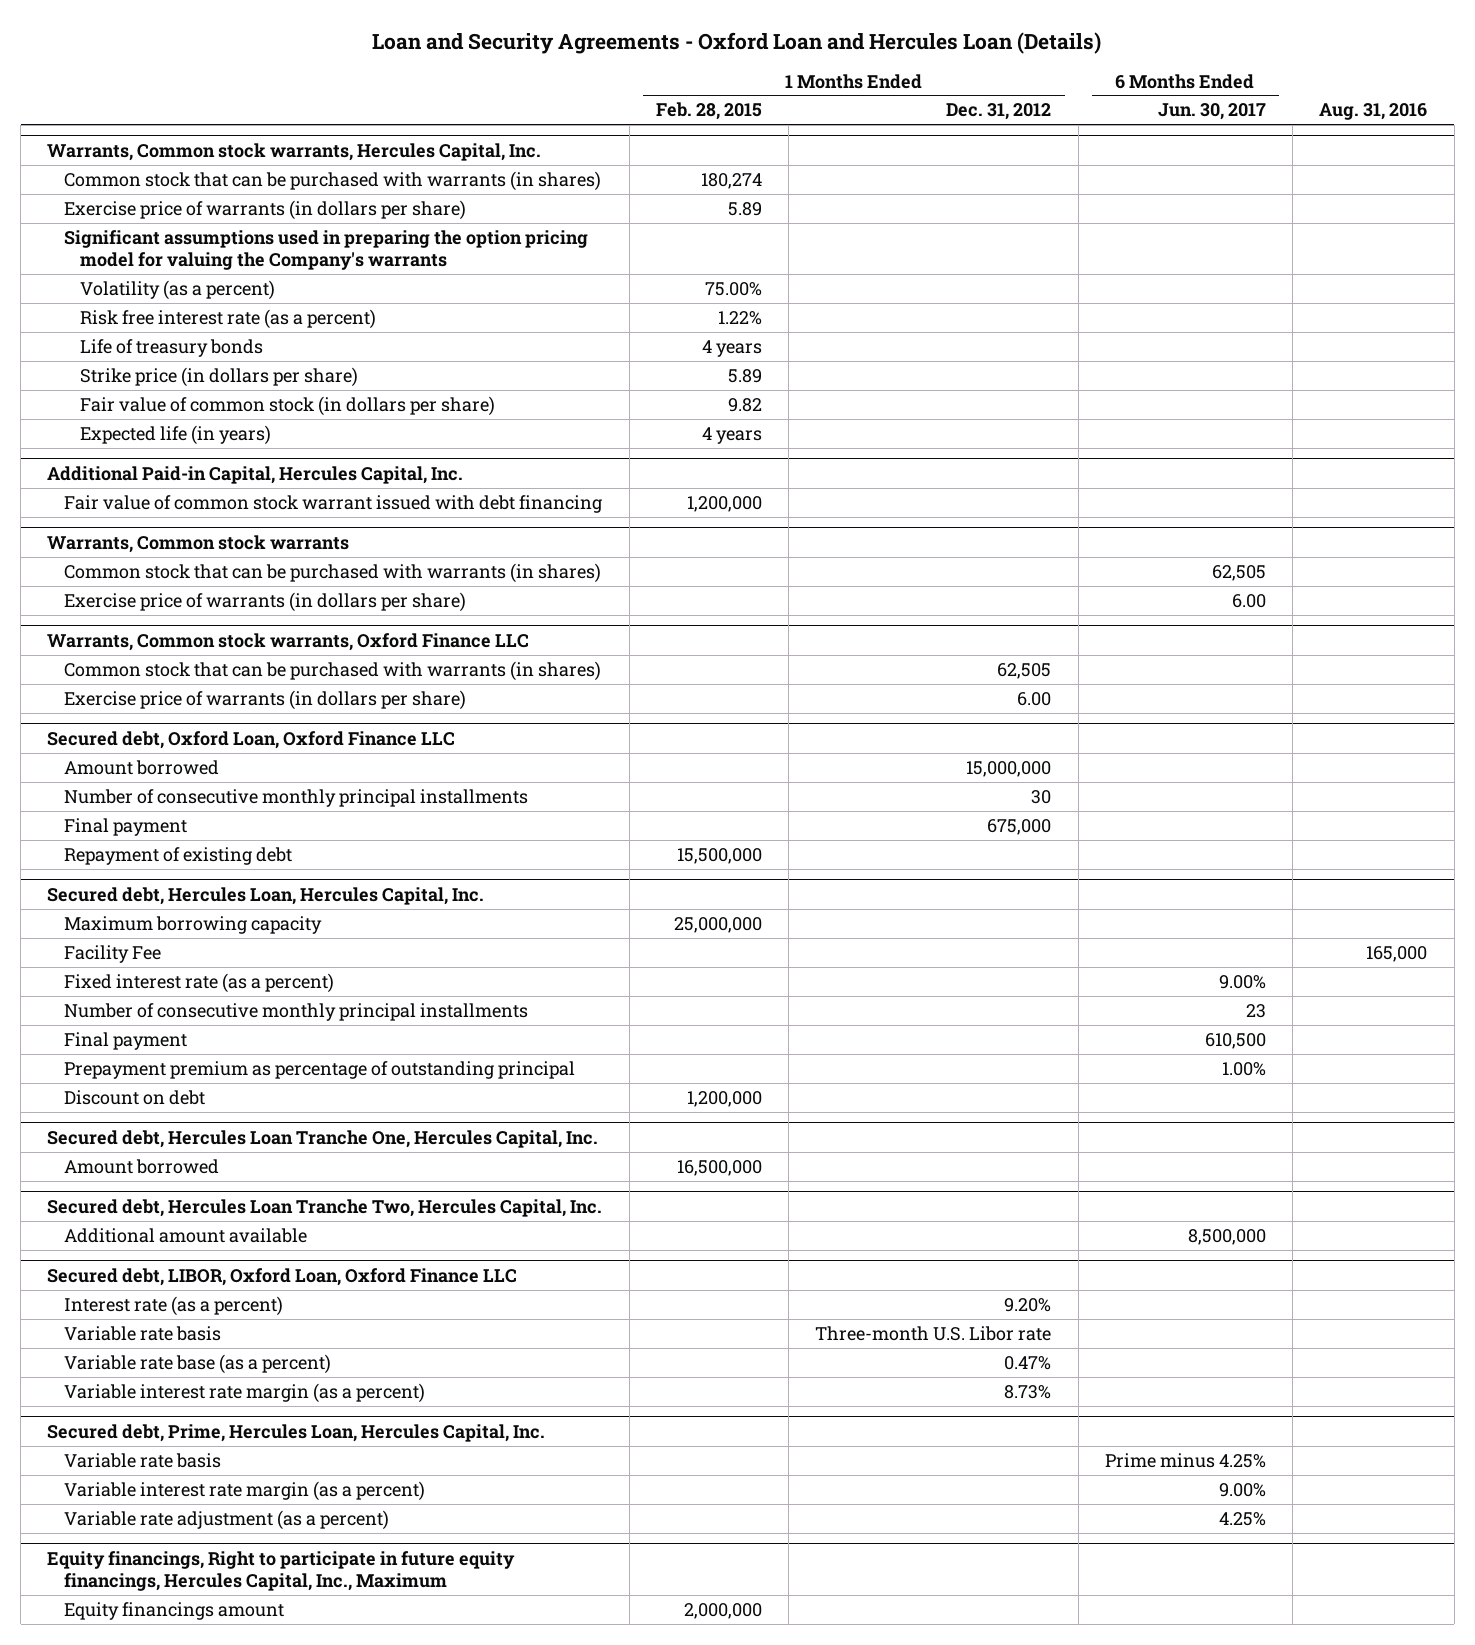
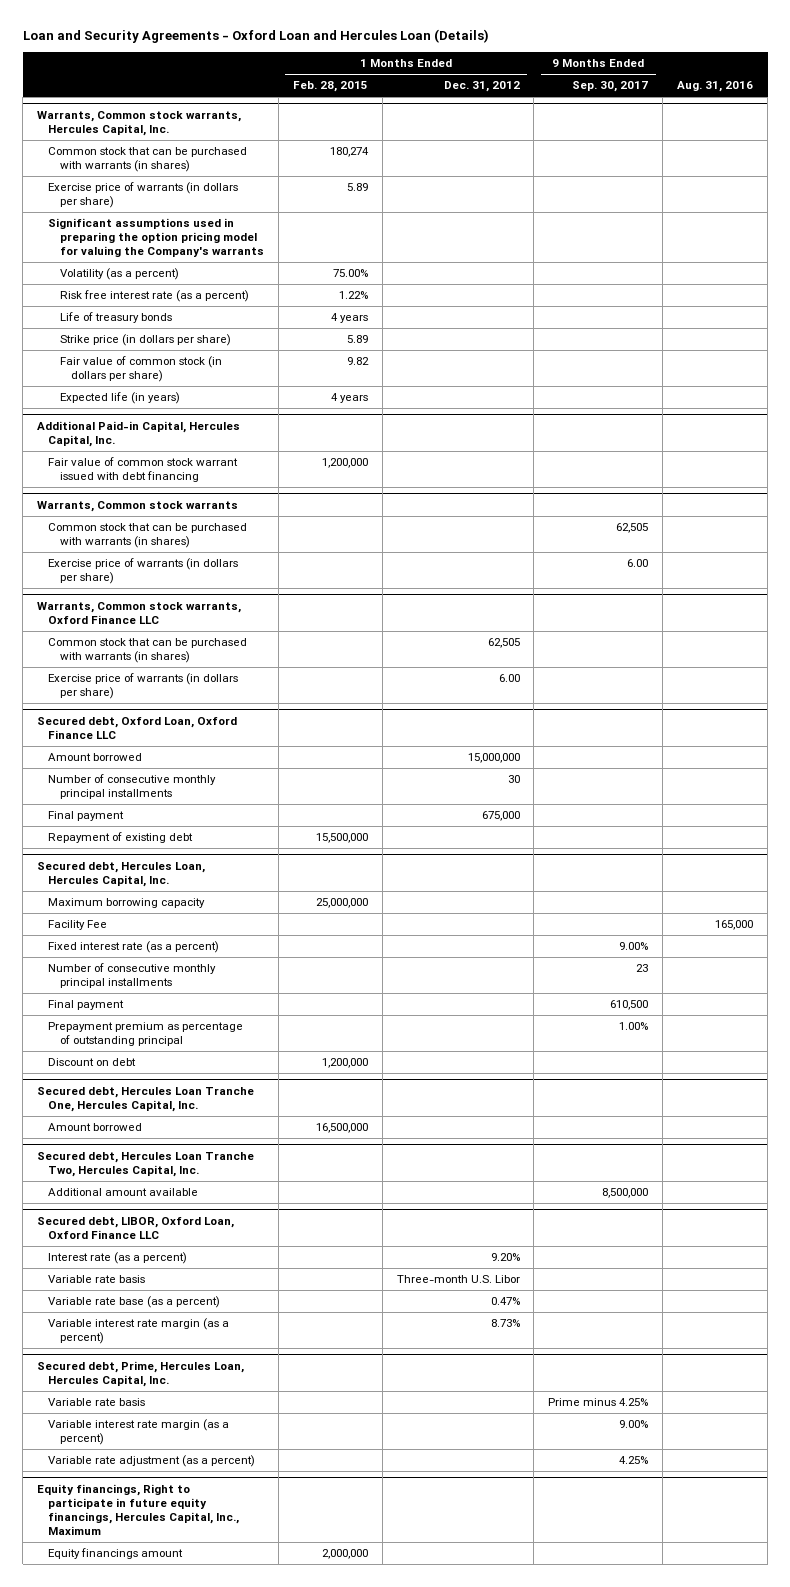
- | 1 Months Ended Feb. 28, 2015 | 1 Months Ended Dec. 31, 2012 | 6 Months Ended Jun. 30, 2017 | Aug. 31, 2016
+ | 1 Months Ended Feb. 28, 2015 | 1 Months Ended Dec. 31, 2012 | 9 Months Ended Sep. 30, 2017 | Aug. 31, 2016
@ Secured debt, LIBOR, Oxford Loan, Oxford Finance LLC
- Variable rate basis | | Three-month U.S. Libor rate | |
+ Variable rate basis | | Three-month U.S. Libor | |

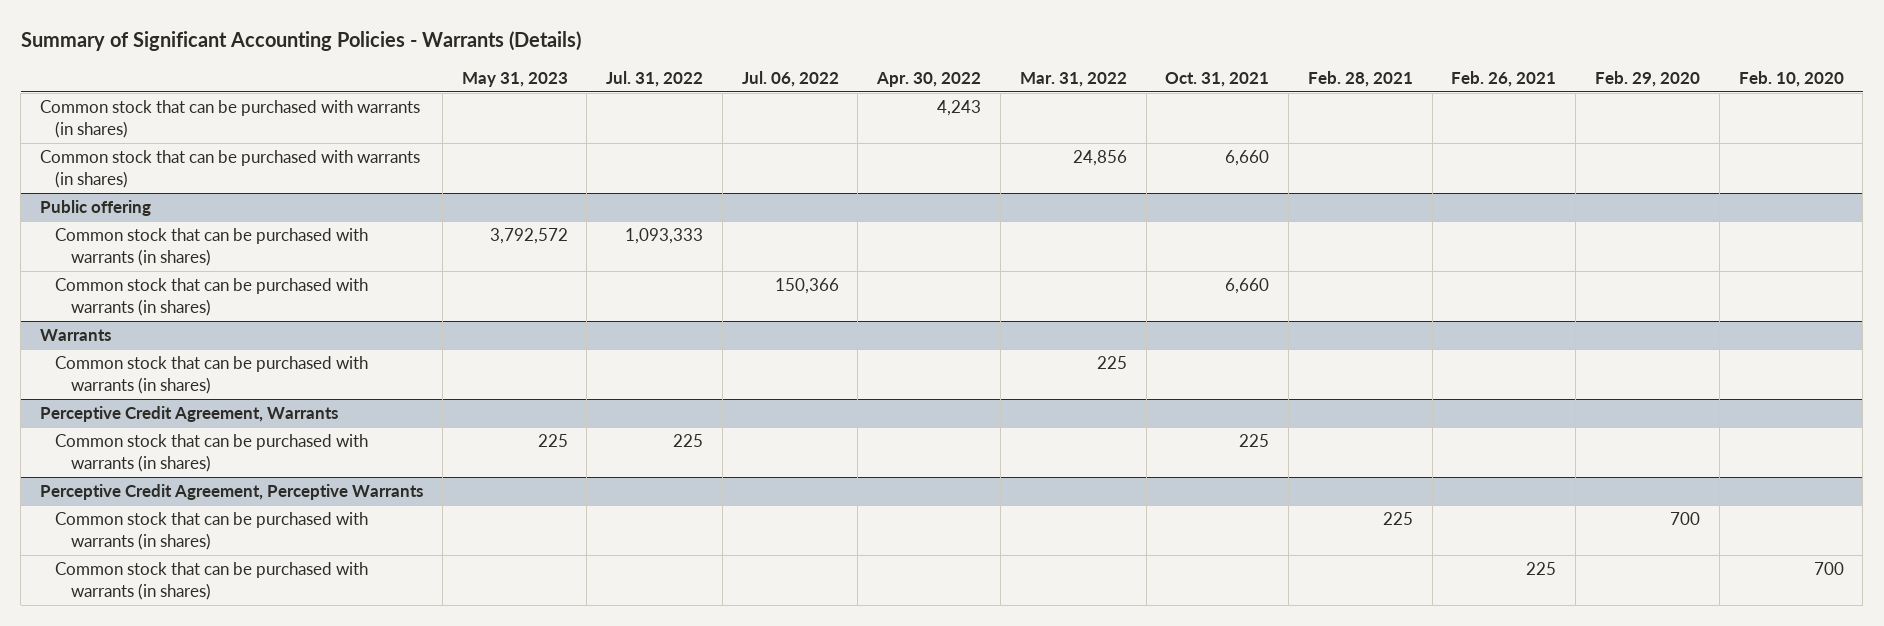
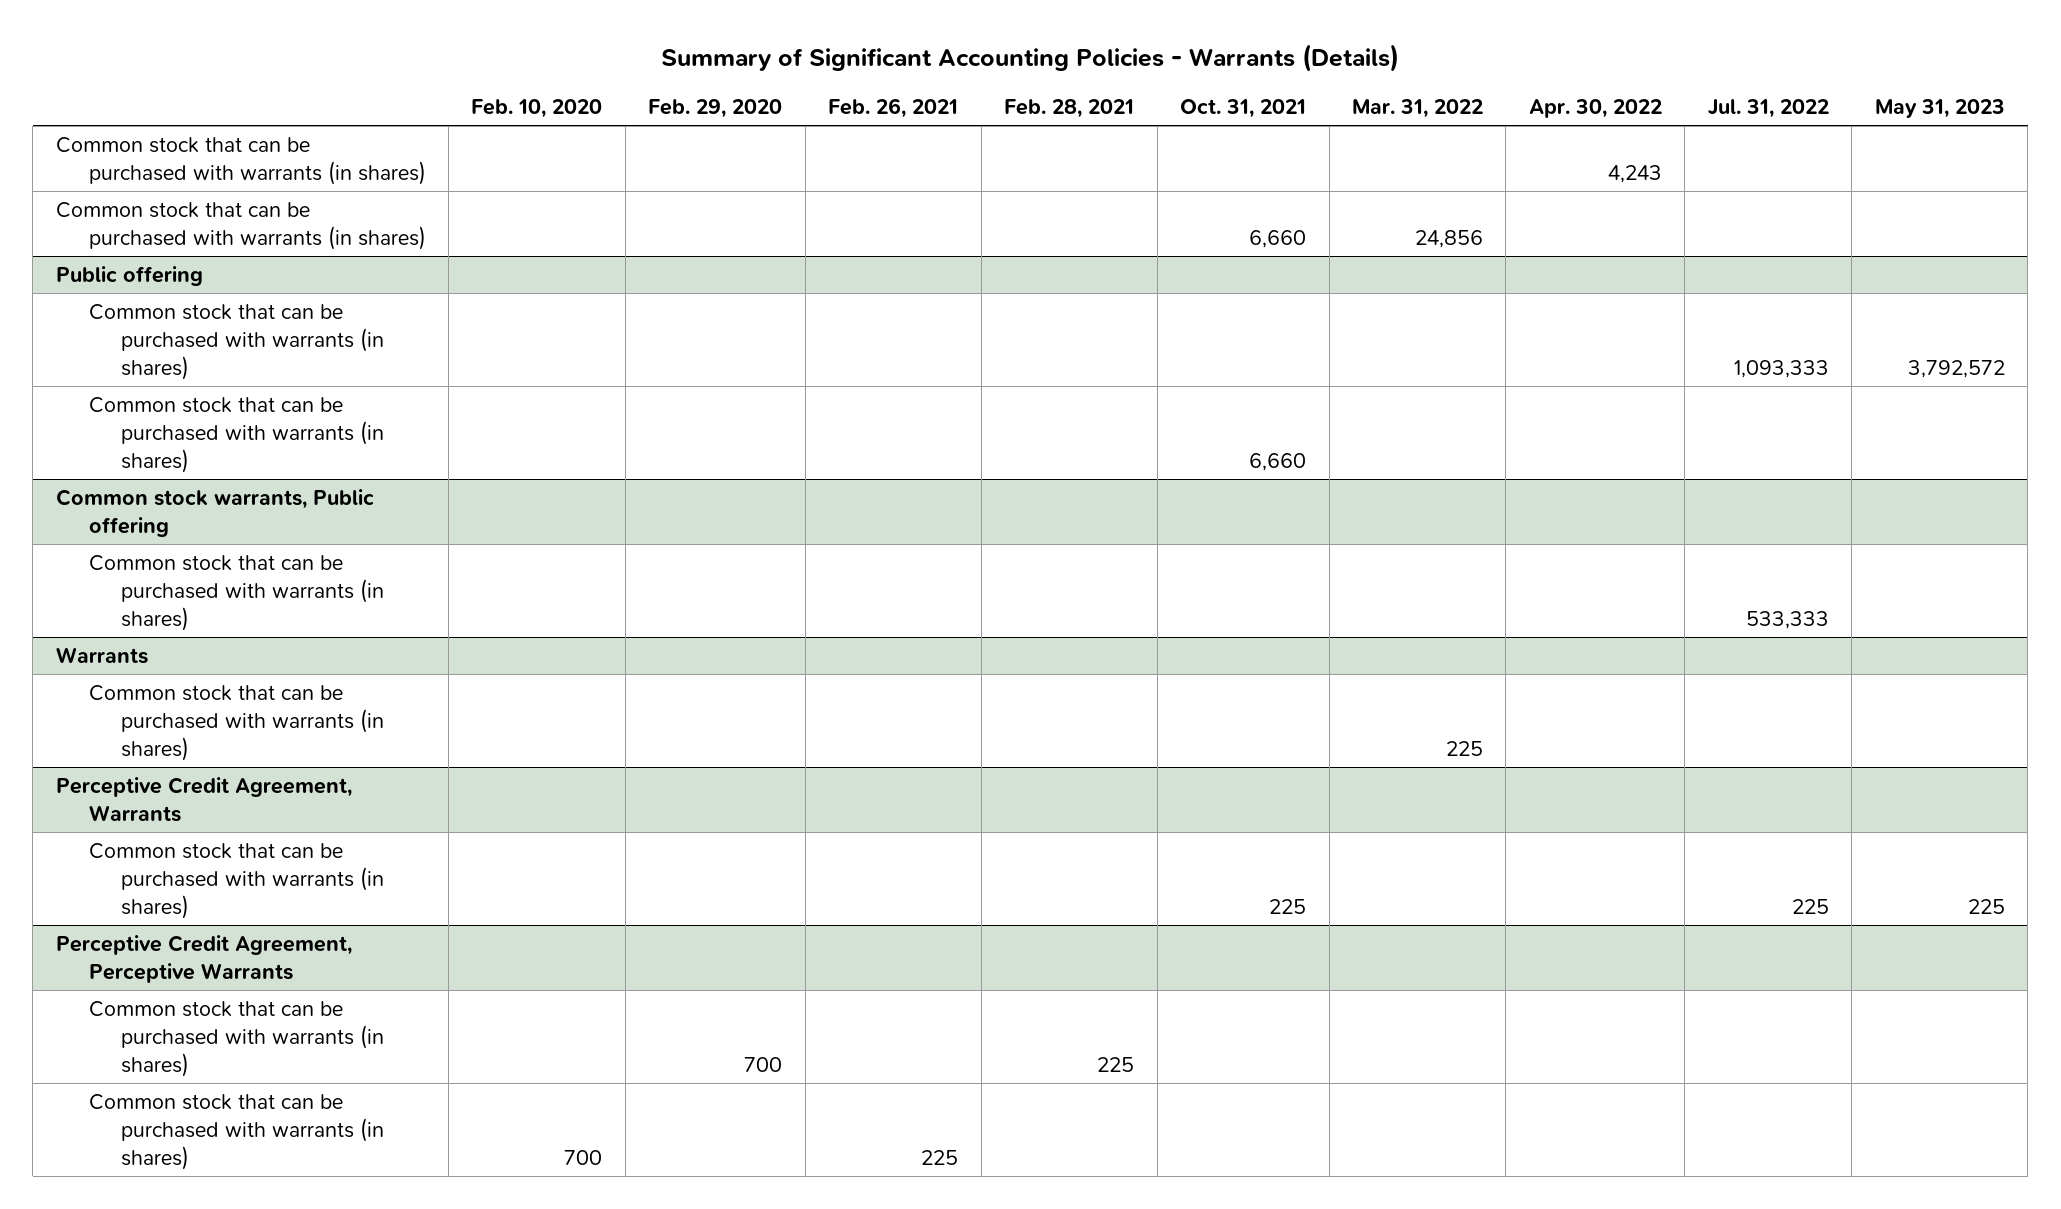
- | May 31, 2023 | Jul. 31, 2022 | Jul. 06, 2022 | Apr. 30, 2022 | Mar. 31, 2022 | Oct. 31, 2021 | Feb. 28, 2021 | Feb. 26, 2021 | Feb. 29, 2020 | Feb. 10, 2020
+ | Feb. 10, 2020 | Feb. 29, 2020 | Feb. 26, 2021 | Feb. 28, 2021 | Oct. 31, 2021 | Mar. 31, 2022 | Apr. 30, 2022 | Jul. 31, 2022 | May 31, 2023
+ Common stock warrants, Public offering
+ Common stock that can be purchased with warrants (in shares) | | | | | | | | 533,333 |

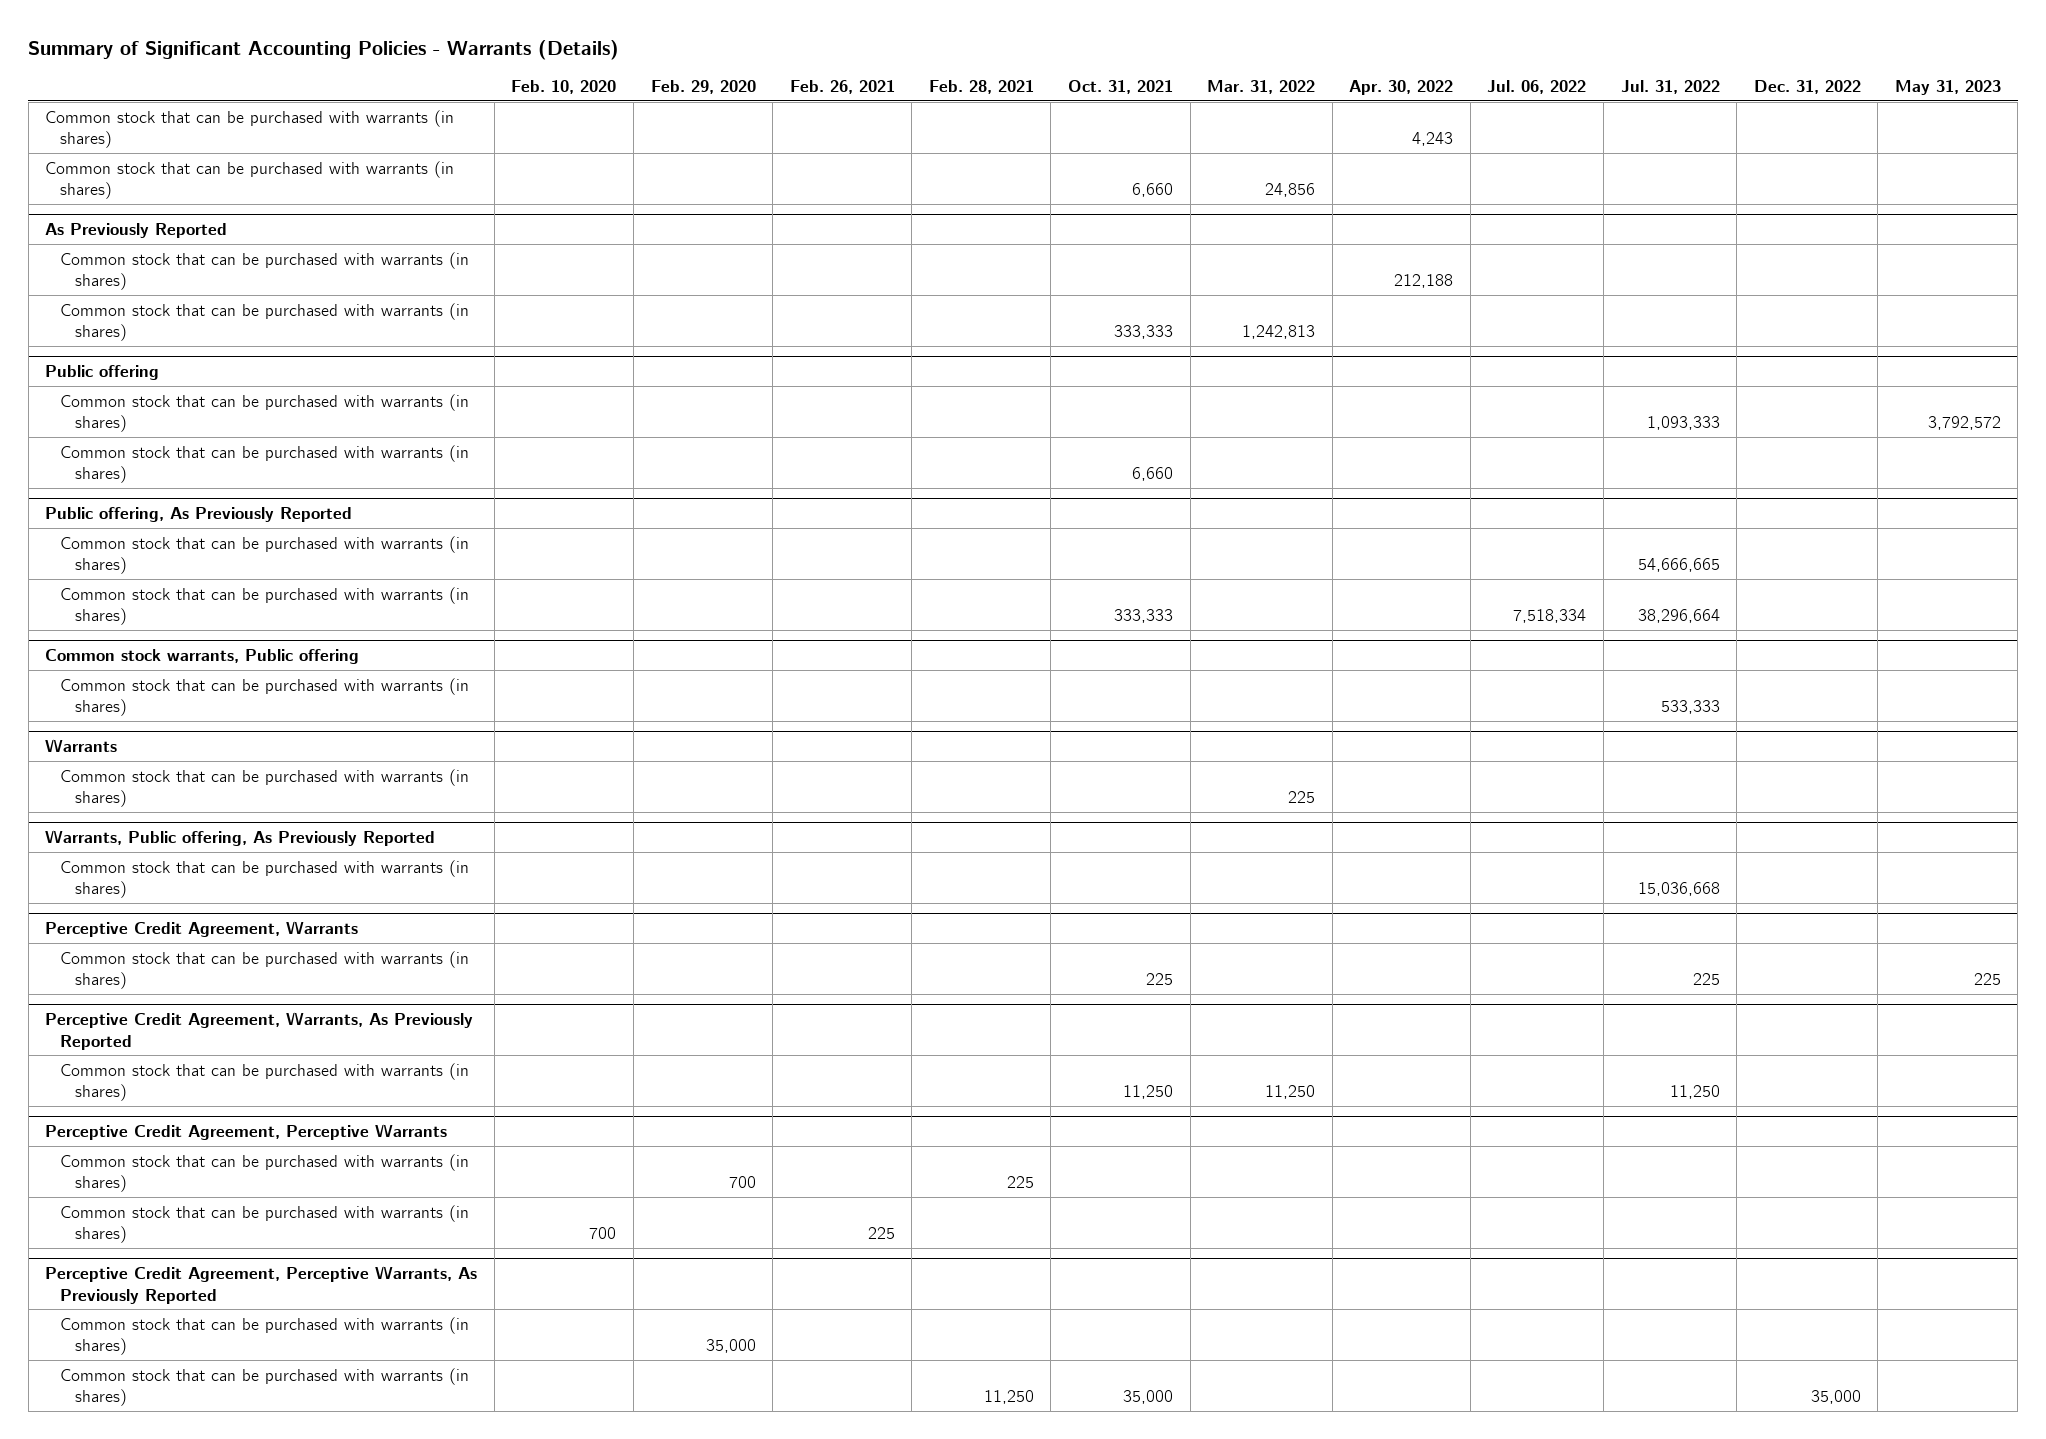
- | Feb. 10, 2020 | Feb. 29, 2020 | Feb. 26, 2021 | Feb. 28, 2021 | Oct. 31, 2021 | Mar. 31, 2022 | Apr. 30, 2022 | Jul. 31, 2022 | May 31, 2023
+ | Feb. 10, 2020 | Feb. 29, 2020 | Feb. 26, 2021 | Feb. 28, 2021 | Oct. 31, 2021 | Mar. 31, 2022 | Apr. 30, 2022 | Jul. 06, 2022 | Jul. 31, 2022 | Dec. 31, 2022 | May 31, 2023
+ As Previously Reported
+ Common stock that can be purchased with warrants (in shares) | | | | | | | 212,188 | | | |
+ Common stock that can be purchased with warrants (in shares) | | | | | 333,333 | 1,242,813 | | | | |
+ Public offering, As Previously Reported
+ Common stock that can be purchased with warrants (in shares) | | | | | | | | | 54,666,665 | |
+ Common stock that can be purchased with warrants (in shares) | | | | | 333,333 | | | 7,518,334 | 38,296,664 | |
+ Warrants, Public offering, As Previously Reported
+ Common stock that can be purchased with warrants (in shares) | | | | | | | | | 15,036,668 | |
+ Perceptive Credit Agreement, Warrants, As Previously Reported
+ Common stock that can be purchased with warrants (in shares) | | | | | 11,250 | 11,250 | | | 11,250 | |
+ Perceptive Credit Agreement, Perceptive Warrants, As Previously Reported
+ Common stock that can be purchased with warrants (in shares) | | 35,000 | | | | | | | | |
+ Common stock that can be purchased with warrants (in shares) | | | | 11,250 | 35,000 | | | | | 35,000 |

